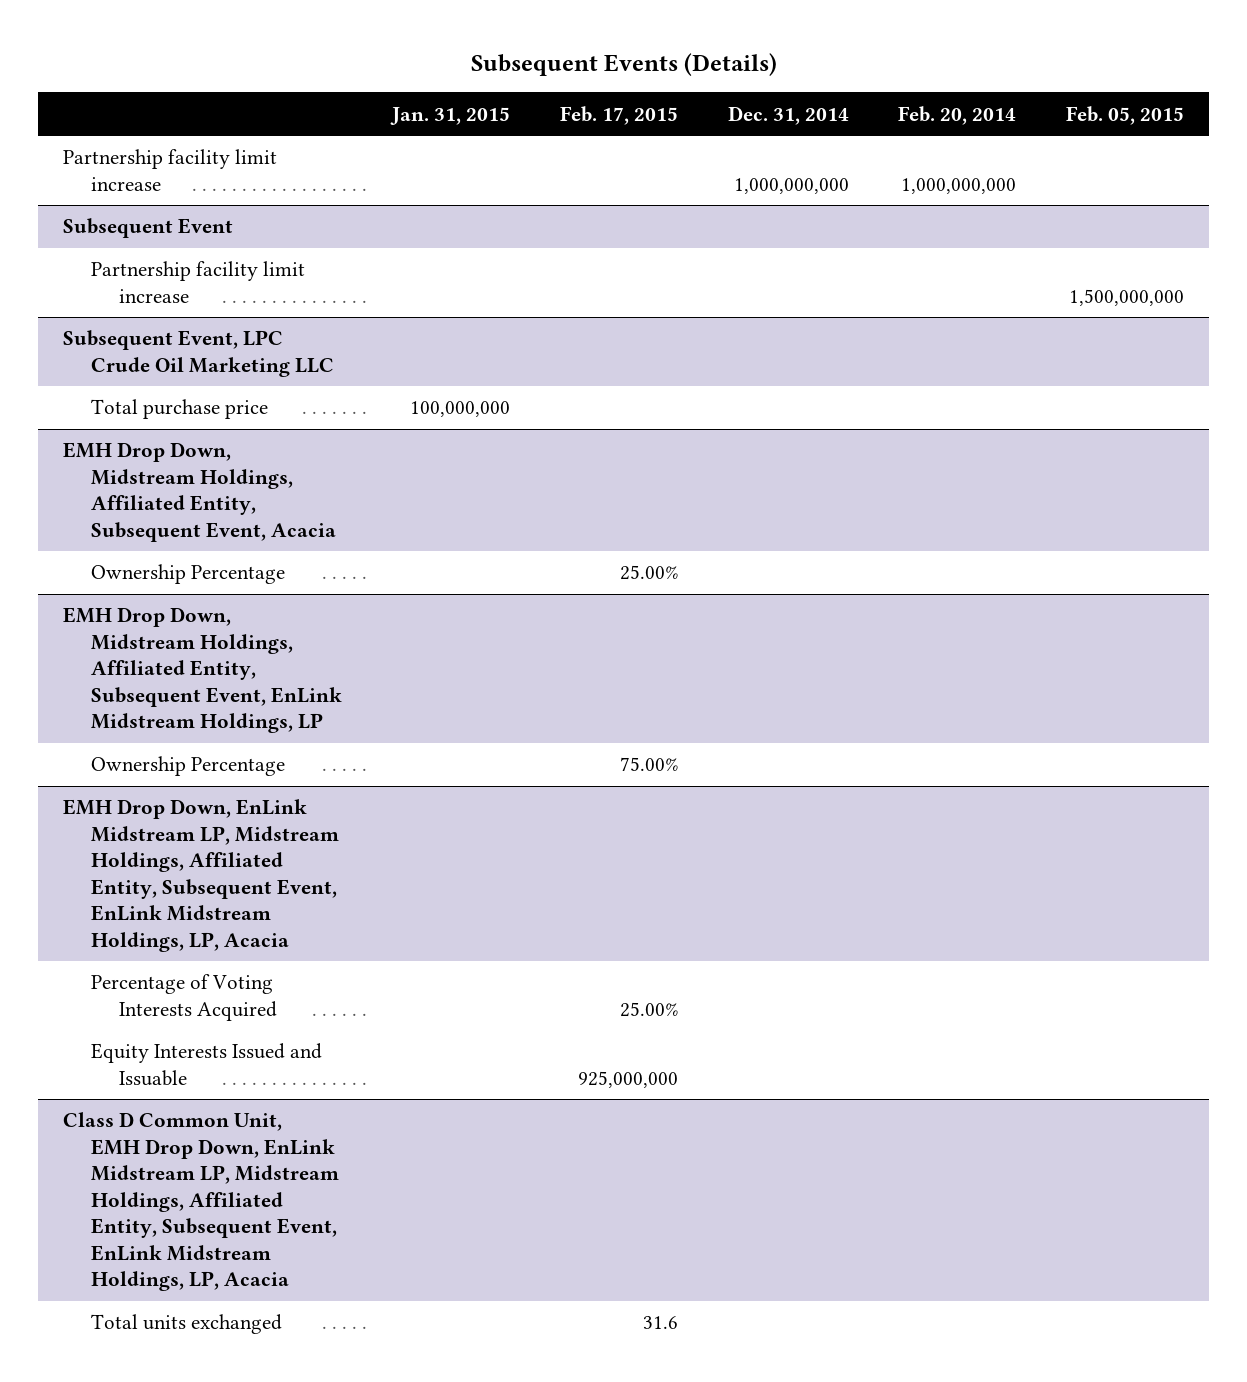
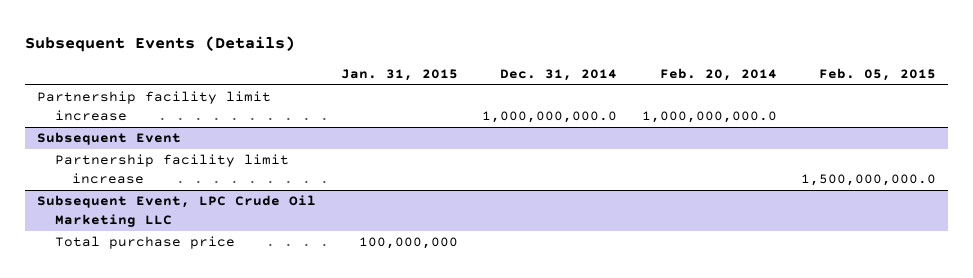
- | Jan. 31, 2015 | Feb. 17, 2015 | Dec. 31, 2014 | Feb. 20, 2014 | Feb. 05, 2015
+ | Jan. 31, 2015 | Dec. 31, 2014 | Feb. 20, 2014 | Feb. 05, 2015
- Partnership facility limit increase | | | 1,000,000,000 | 1,000,000,000 |
+ Partnership facility limit increase | | 1,000,000,000.0 | 1,000,000,000.0 |
@ Subsequent Event
- Partnership facility limit increase | | | | | 1,500,000,000
+ Partnership facility limit increase | | | | 1,500,000,000.0
- EMH Drop Down, Midstream Holdings, Affiliated Entity, Subsequent Event, Acacia
- Ownership Percentage | | 25.00% | | |
- EMH Drop Down, Midstream Holdings, Affiliated Entity, Subsequent Event, EnLink Midstream Holdings, LP
- Ownership Percentage | | 75.00% | | |
- EMH Drop Down, EnLink Midstream LP, Midstream Holdings, Affiliated Entity, Subsequent Event, EnLink Midstream Holdings, LP, Acacia
- Percentage of Voting Interests Acquired | | 25.00% | | |
- Equity Interests Issued and Issuable | | 925,000,000 | | |
- Class D Common Unit, EMH Drop Down, EnLink Midstream LP, Midstream Holdings, Affiliated Entity, Subsequent Event, EnLink Midstream Holdings, LP, Acacia
- Total units exchanged | | 31.6 | | |

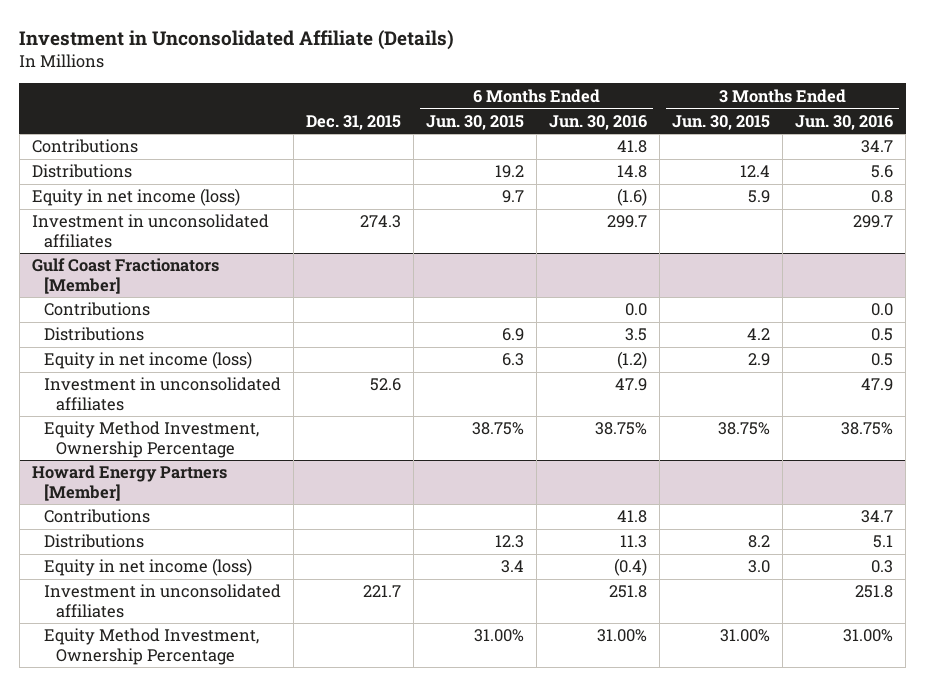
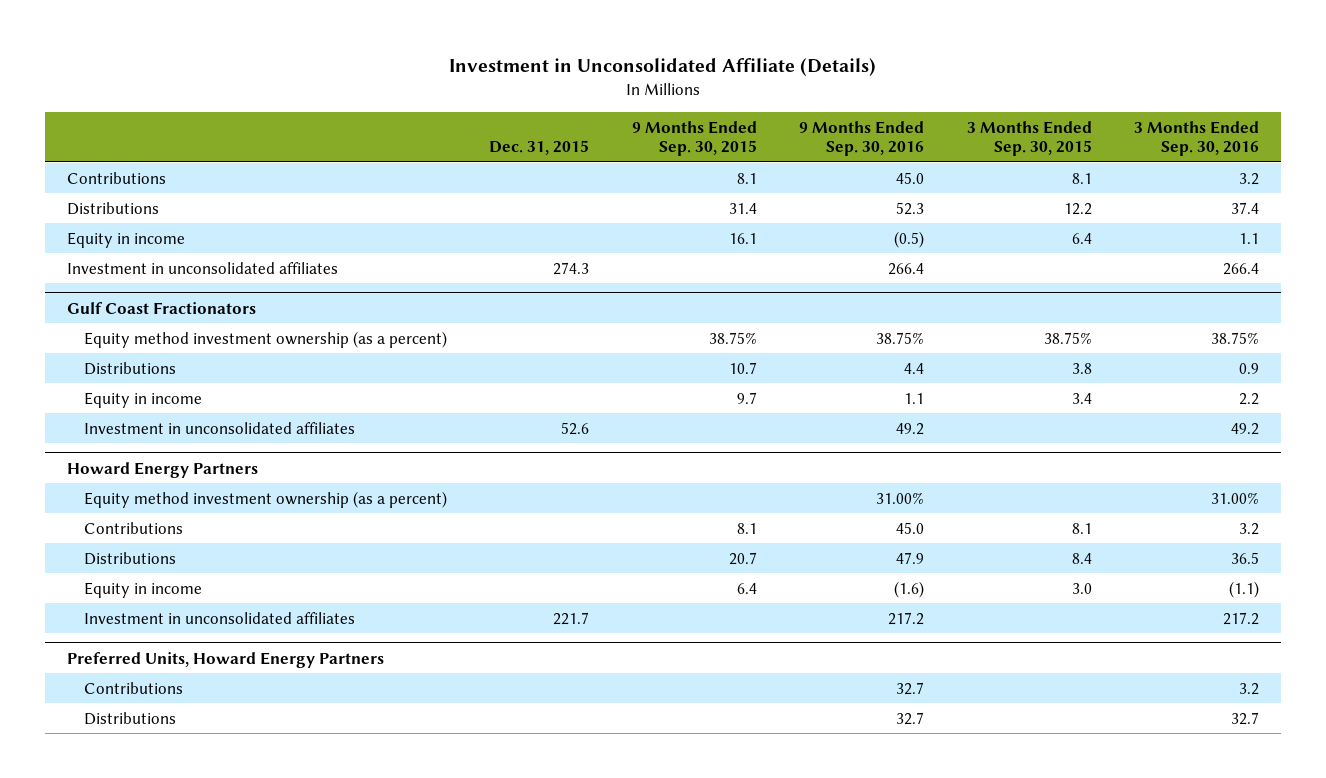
- | Dec. 31, 2015 | 6 Months Ended Jun. 30, 2015 | 6 Months Ended Jun. 30, 2016 | 3 Months Ended Jun. 30, 2015 | 3 Months Ended Jun. 30, 2016
+ | Dec. 31, 2015 | 9 Months Ended Sep. 30, 2015 | 9 Months Ended Sep. 30, 2016 | 3 Months Ended Sep. 30, 2015 | 3 Months Ended Sep. 30, 2016
- Equity in net income (loss) | | 9.7 | (1.6) | 5.9 | 0.8
+ Equity in income | | 16.1 | (0.5) | 6.4 | 1.1
- Gulf Coast Fractionators [Member]
- Contributions | | | 0.0 | | 0.0
+ Gulf Coast Fractionators
+ Equity method investment ownership (as a percent) | | 38.75% | 38.75% | 38.75% | 38.75%
- Equity in net income (loss) | | 6.3 | (1.2) | 2.9 | 0.5
+ Equity in income | | 9.7 | 1.1 | 3.4 | 2.2
- Equity Method Investment, Ownership Percentage | | 38.75% | 38.75% | 38.75% | 38.75%
- Howard Energy Partners [Member]
+ Howard Energy Partners
+ Equity method investment ownership (as a percent) | | | 31.00% | | 31.00%
- Equity in net income (loss) | | 3.4 | (0.4) | 3.0 | 0.3
+ Equity in income | | 6.4 | (1.6) | 3.0 | (1.1)
- Equity Method Investment, Ownership Percentage | | 31.00% | 31.00% | 31.00% | 31.00%
+ Preferred Units, Howard Energy Partners
+ Contributions | | | 32.7 | | 3.2
+ Distributions | | | 32.7 | | 32.7

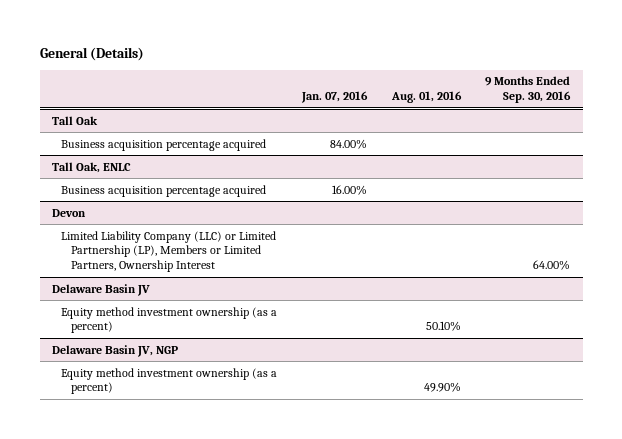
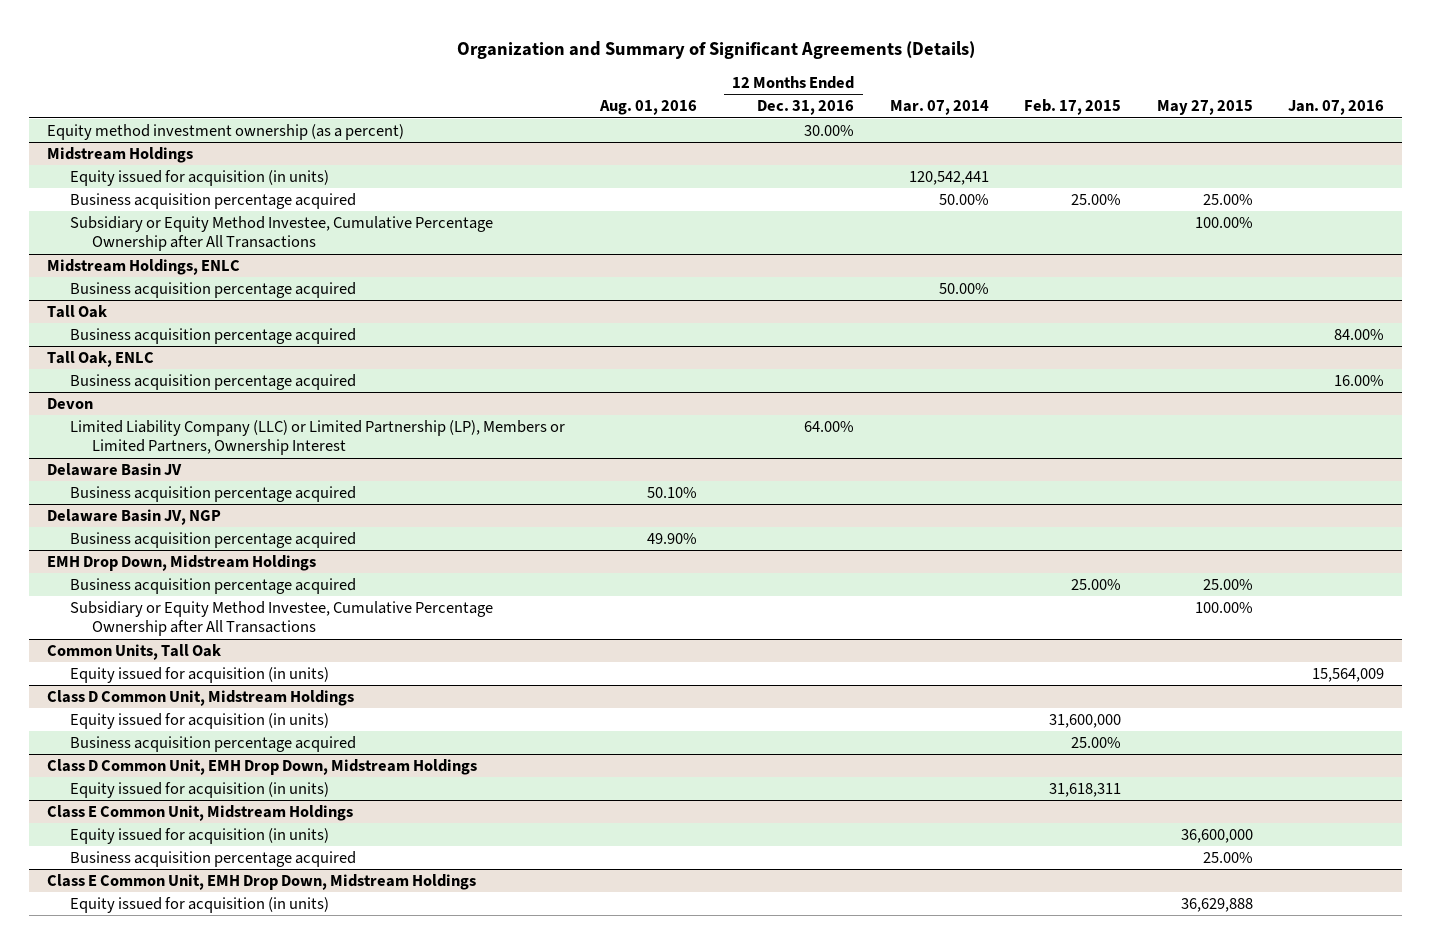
- General (Details)
+ Organization and Summary of Significant Agreements (Details)
- | Jan. 07, 2016 | Aug. 01, 2016 | 9 Months Ended Sep. 30, 2016
+ | Aug. 01, 2016 | 12 Months Ended Dec. 31, 2016 | Mar. 07, 2014 | Feb. 17, 2015 | May 27, 2015 | Jan. 07, 2016
+ Equity method investment ownership (as a percent) | | 30.00% | | | |
+ Midstream Holdings
+ Equity issued for acquisition (in units) | | | 120,542,441 | | |
+ Business acquisition percentage acquired | | | 50.00% | 25.00% | 25.00% |
+ Subsidiary or Equity Method Investee, Cumulative Percentage Ownership after All Transactions | | | | | 100.00% |
+ Midstream Holdings, ENLC
+ Business acquisition percentage acquired | | | 50.00% | | |
@ Delaware Basin JV
- Equity method investment ownership (as a percent) | | 50.10% |
+ Business acquisition percentage acquired | 50.10% | | | | |
@ Delaware Basin JV, NGP
- Equity method investment ownership (as a percent) | | 49.90% |
+ Business acquisition percentage acquired | 49.90% | | | | |
+ EMH Drop Down, Midstream Holdings
+ Business acquisition percentage acquired | | | | 25.00% | 25.00% |
+ Subsidiary or Equity Method Investee, Cumulative Percentage Ownership after All Transactions | | | | | 100.00% |
+ Common Units, Tall Oak
+ Equity issued for acquisition (in units) | | | | | | 15,564,009
+ Class D Common Unit, Midstream Holdings
+ Equity issued for acquisition (in units) | | | | 31,600,000 | |
+ Business acquisition percentage acquired | | | | 25.00% | |
+ Class D Common Unit, EMH Drop Down, Midstream Holdings
+ Equity issued for acquisition (in units) | | | | 31,618,311 | |
+ Class E Common Unit, Midstream Holdings
+ Equity issued for acquisition (in units) | | | | | 36,600,000 |
+ Business acquisition percentage acquired | | | | | 25.00% |
+ Class E Common Unit, EMH Drop Down, Midstream Holdings
+ Equity issued for acquisition (in units) | | | | | 36,629,888 |

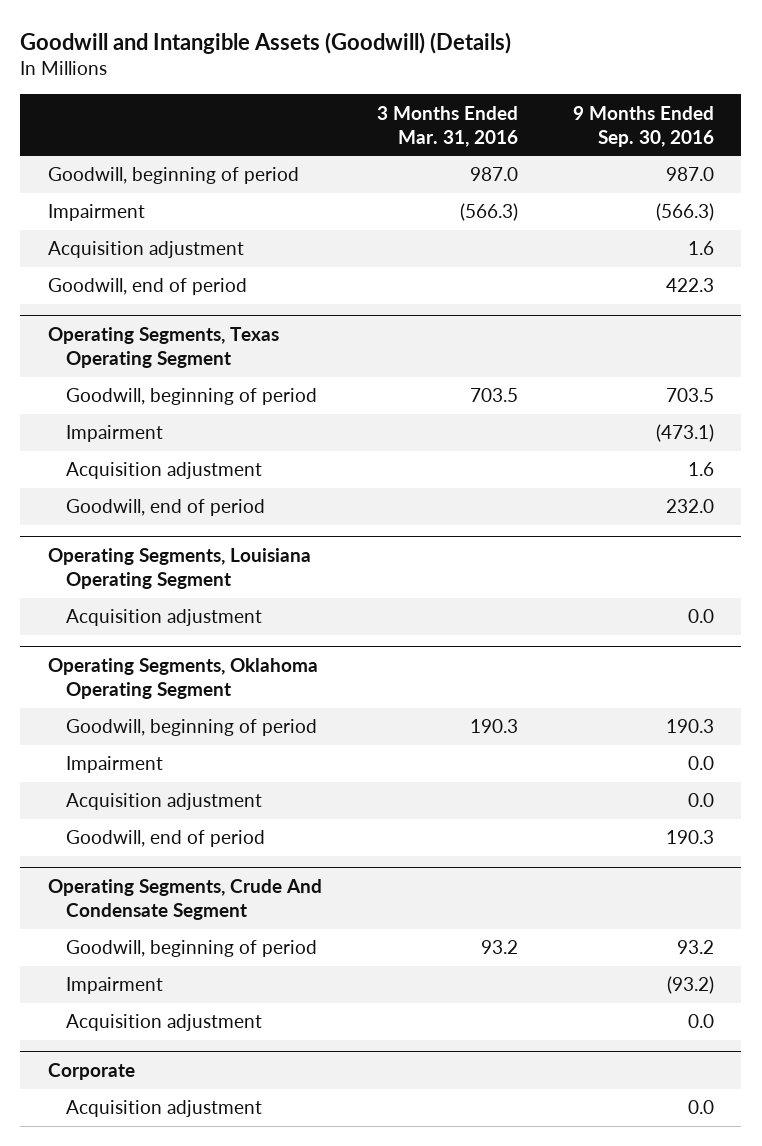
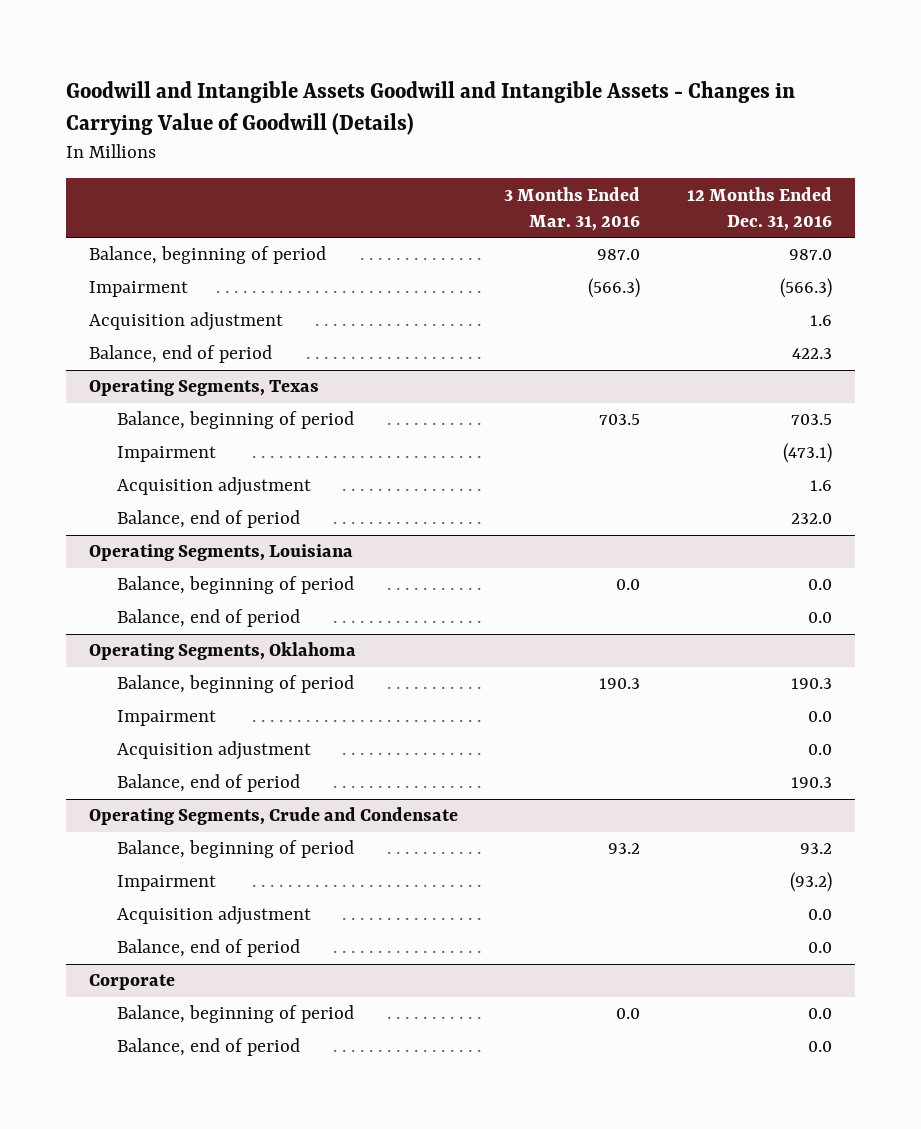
- Goodwill and Intangible Assets (Goodwill) (Details)
+ Goodwill and Intangible Assets Goodwill and Intangible Assets - Changes in Carrying Value of Goodwill (Details)
- | 3 Months Ended Mar. 31, 2016 | 9 Months Ended Sep. 30, 2016
+ | 3 Months Ended Mar. 31, 2016 | 12 Months Ended Dec. 31, 2016
- Goodwill, beginning of period | 987.0 | 987.0
+ Balance, beginning of period | 987.0 | 987.0
- Goodwill, end of period | | 422.3
- Operating Segments, Texas Operating Segment
- Goodwill, beginning of period | 703.5 | 703.5
+ Balance, end of period | | 422.3
+ Operating Segments, Texas
+ Balance, beginning of period | 703.5 | 703.5
- Goodwill, end of period | | 232.0
- Operating Segments, Louisiana Operating Segment
- Acquisition adjustment | | 0.0
- Operating Segments, Oklahoma Operating Segment
- Goodwill, beginning of period | 190.3 | 190.3
+ Balance, end of period | | 232.0
+ Operating Segments, Louisiana
+ Balance, beginning of period | 0.0 | 0.0
+ Balance, end of period | | 0.0
+ Operating Segments, Oklahoma
+ Balance, beginning of period | 190.3 | 190.3
- Goodwill, end of period | | 190.3
- Operating Segments, Crude And Condensate Segment
- Goodwill, beginning of period | 93.2 | 93.2
+ Balance, end of period | | 190.3
+ Operating Segments, Crude and Condensate
+ Balance, beginning of period | 93.2 | 93.2
+ Balance, end of period | | 0.0
@ Corporate
- Acquisition adjustment | | 0.0
+ Balance, beginning of period | 0.0 | 0.0
+ Balance, end of period | | 0.0

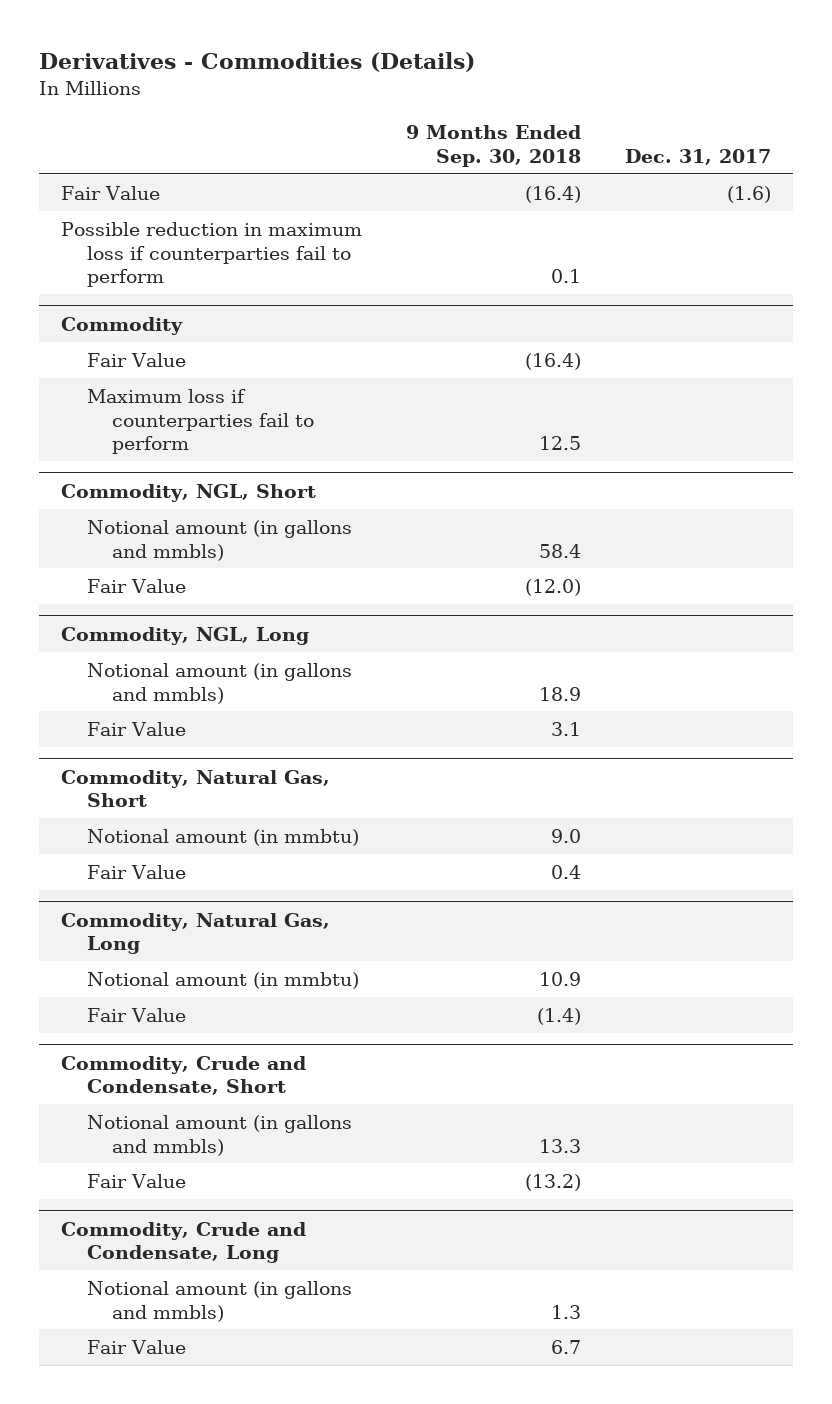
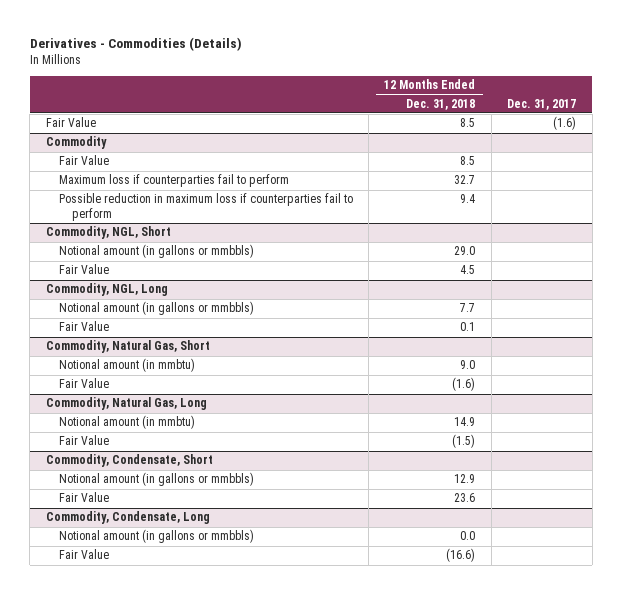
- | 9 Months Ended Sep. 30, 2018 | Dec. 31, 2017
+ | 12 Months Ended Dec. 31, 2018 | Dec. 31, 2017
- Possible reduction in maximum loss if counterparties fail to perform | 0.1 |
@ Commodity
+ Possible reduction in maximum loss if counterparties fail to perform | 9.4 |
@ Commodity, NGL, Short
- Notional amount (in gallons and mmbls) | 58.4 |
+ Notional amount (in gallons or mmbbls) | 29.0 |
@ Commodity, NGL, Long
- Notional amount (in gallons and mmbls) | 18.9 |
+ Notional amount (in gallons or mmbbls) | 7.7 |
- Commodity, Crude and Condensate, Short
- Notional amount (in gallons and mmbls) | 13.3 |
+ Commodity, Condensate, Short
+ Notional amount (in gallons or mmbbls) | 12.9 |
- Commodity, Crude and Condensate, Long
- Notional amount (in gallons and mmbls) | 1.3 |
+ Commodity, Condensate, Long
+ Notional amount (in gallons or mmbbls) | 0.0 |

